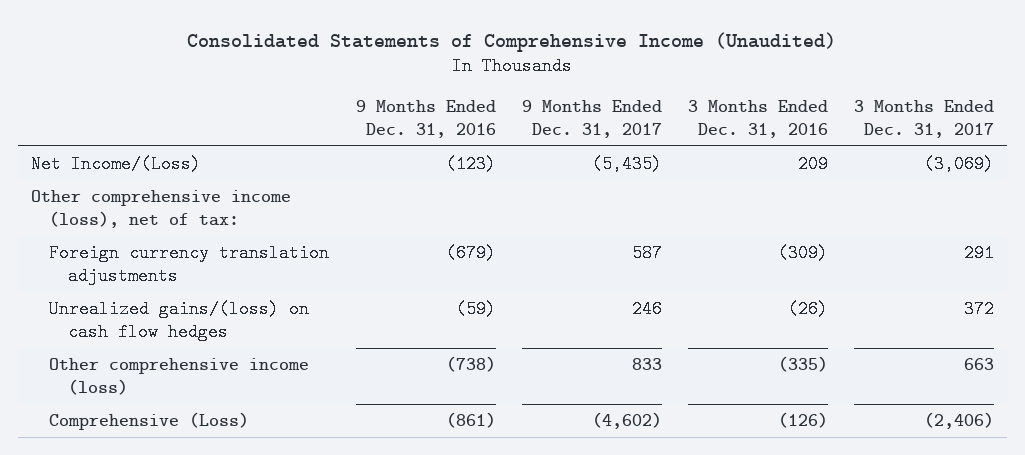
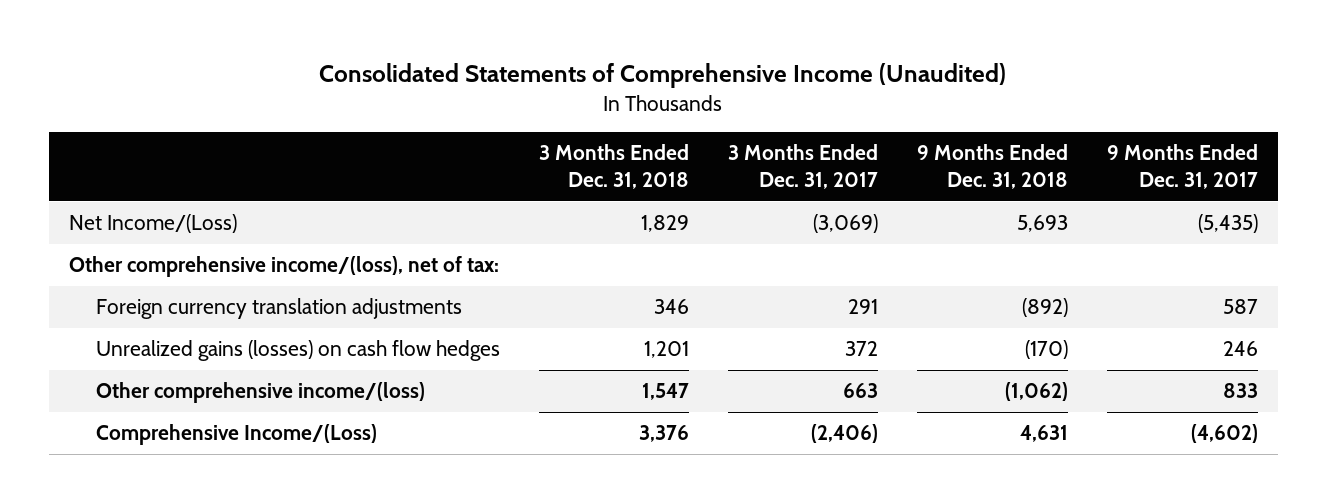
- | 9 Months Ended Dec. 31, 2016 | 9 Months Ended Dec. 31, 2017 | 3 Months Ended Dec. 31, 2016 | 3 Months Ended Dec. 31, 2017
+ | 3 Months Ended Dec. 31, 2018 | 3 Months Ended Dec. 31, 2017 | 9 Months Ended Dec. 31, 2018 | 9 Months Ended Dec. 31, 2017
- Other comprehensive income (loss), net of tax:
+ Other comprehensive income/(loss), net of tax:
- Unrealized gains/(loss) on cash flow hedges | (59) | 246 | (26) | 372
- Other comprehensive income (loss) | (738) | 833 | (335) | 663
- Comprehensive (Loss) | (861) | (4,602) | (126) | (2,406)
+ Unrealized gains (losses) on cash flow hedges | 1,201 | 372 | (170) | 246
+ Other comprehensive income/(loss) | 1,547 | 663 | (1,062) | 833
+ Comprehensive Income/(Loss) | 3,376 | (2,406) | 4,631 | (4,602)

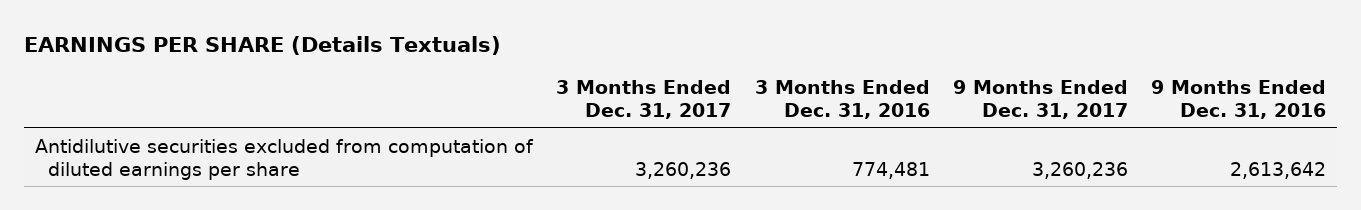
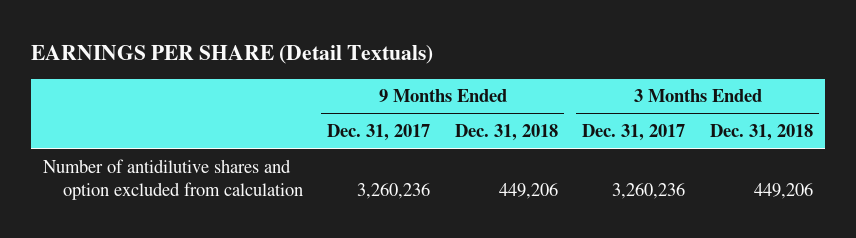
- EARNINGS PER SHARE (Details Textuals)
+ EARNINGS PER SHARE (Detail Textuals)
- | 3 Months Ended Dec. 31, 2017 | 3 Months Ended Dec. 31, 2016 | 9 Months Ended Dec. 31, 2017 | 9 Months Ended Dec. 31, 2016
+ | 9 Months Ended Dec. 31, 2017 | 9 Months Ended Dec. 31, 2018 | 3 Months Ended Dec. 31, 2017 | 3 Months Ended Dec. 31, 2018
- Antidilutive securities excluded from computation of diluted earnings per share | 3,260,236 | 774,481 | 3,260,236 | 2,613,642
+ Number of antidilutive shares and option excluded from calculation | 3,260,236 | 449,206 | 3,260,236 | 449,206

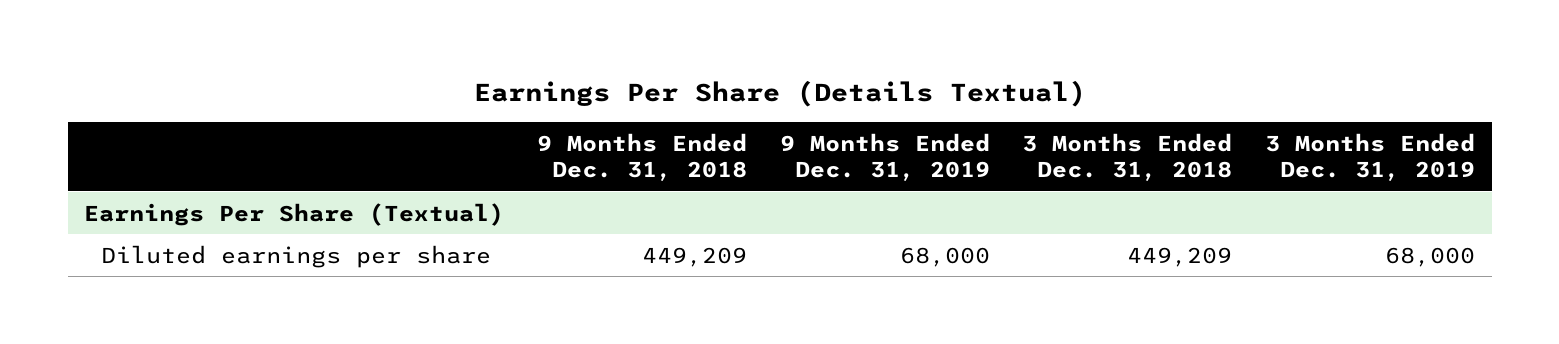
- EARNINGS PER SHARE (Detail Textuals)
+ Earnings Per Share (Details Textual)
- | 9 Months Ended Dec. 31, 2017 | 9 Months Ended Dec. 31, 2018 | 3 Months Ended Dec. 31, 2017 | 3 Months Ended Dec. 31, 2018
+ | 9 Months Ended Dec. 31, 2018 | 9 Months Ended Dec. 31, 2019 | 3 Months Ended Dec. 31, 2018 | 3 Months Ended Dec. 31, 2019
- Number of antidilutive shares and option excluded from calculation | 3,260,236 | 449,206 | 3,260,236 | 449,206
+ Earnings Per Share (Textual)
+ Diluted earnings per share | 449,209 | 68,000 | 449,209 | 68,000

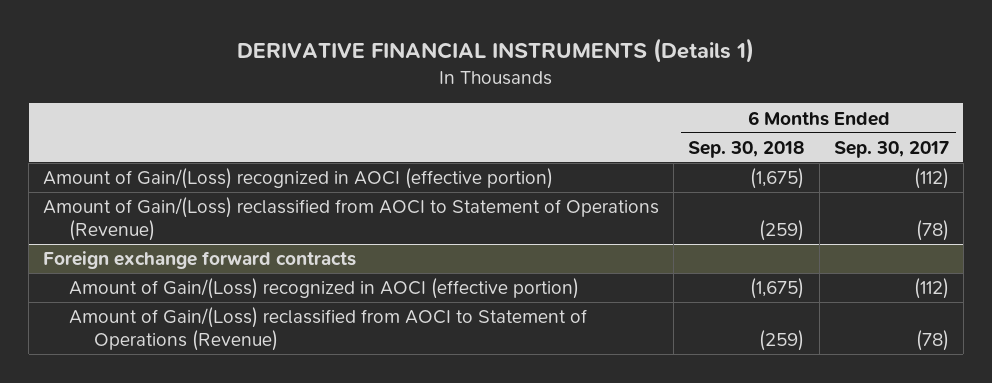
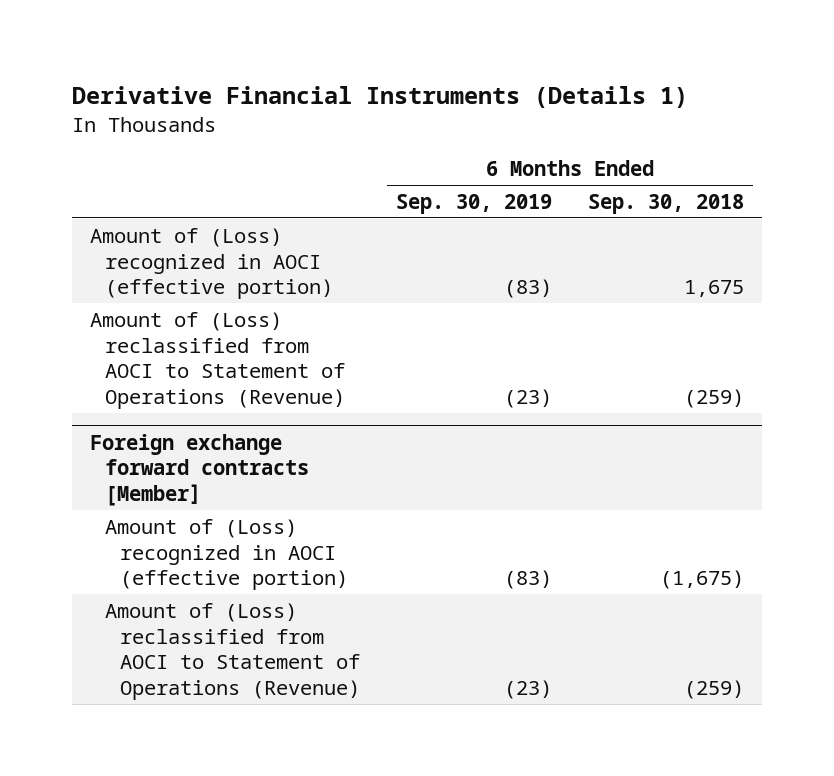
- DERIVATIVE FINANCIAL INSTRUMENTS (Details 1)
+ Derivative Financial Instruments (Details 1)
- | 6 Months Ended Sep. 30, 2018 | 6 Months Ended Sep. 30, 2017
+ | 6 Months Ended Sep. 30, 2019 | 6 Months Ended Sep. 30, 2018
- Amount of Gain/(Loss) recognized in AOCI (effective portion) | (1,675) | (112)
- Amount of Gain/(Loss) reclassified from AOCI to Statement of Operations (Revenue) | (259) | (78)
- Foreign exchange forward contracts
- Amount of Gain/(Loss) recognized in AOCI (effective portion) | (1,675) | (112)
- Amount of Gain/(Loss) reclassified from AOCI to Statement of Operations (Revenue) | (259) | (78)
+ Amount of (Loss) recognized in AOCI (effective portion) | (83) | 1,675
+ Amount of (Loss) reclassified from AOCI to Statement of Operations (Revenue) | (23) | (259)
+ Foreign exchange forward contracts [Member]
+ Amount of (Loss) recognized in AOCI (effective portion) | (83) | (1,675)
+ Amount of (Loss) reclassified from AOCI to Statement of Operations (Revenue) | (23) | (259)

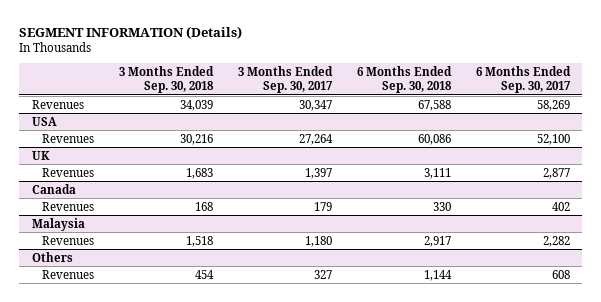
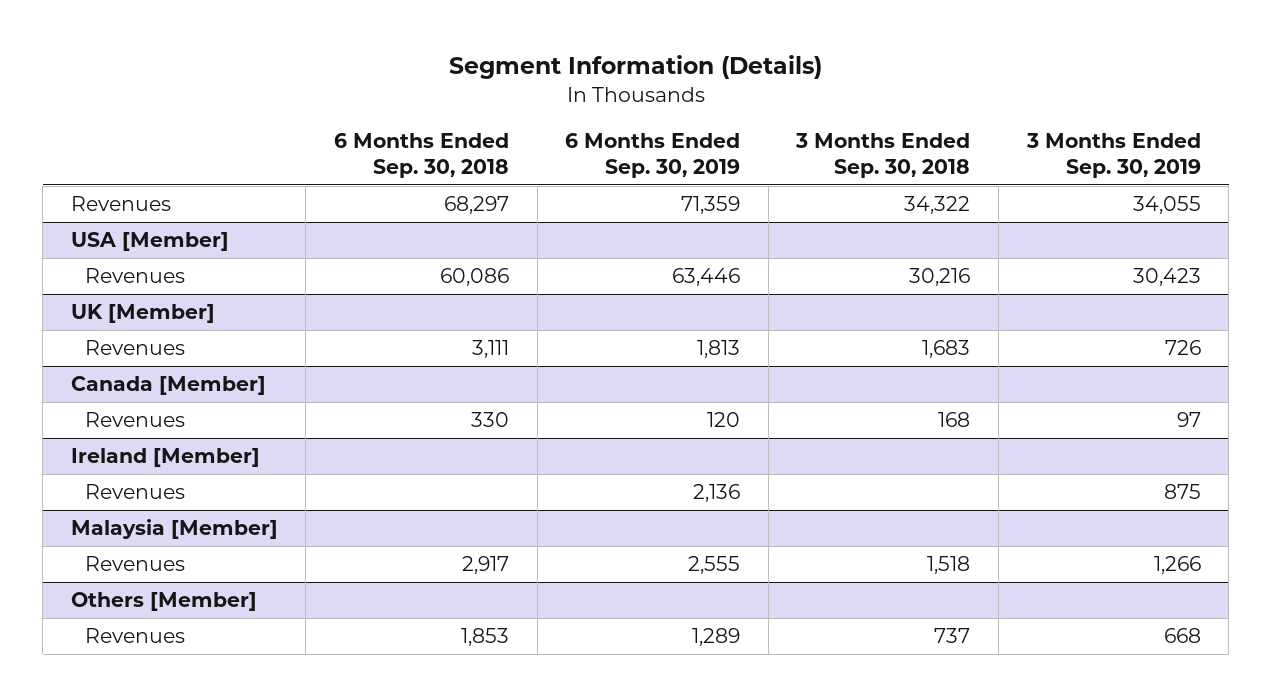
- SEGMENT INFORMATION (Details)
+ Segment Information (Details)
- | 3 Months Ended Sep. 30, 2018 | 3 Months Ended Sep. 30, 2017 | 6 Months Ended Sep. 30, 2018 | 6 Months Ended Sep. 30, 2017
+ | 6 Months Ended Sep. 30, 2018 | 6 Months Ended Sep. 30, 2019 | 3 Months Ended Sep. 30, 2018 | 3 Months Ended Sep. 30, 2019
- Revenues | 34,039 | 30,347 | 67,588 | 58,269
- USA
+ Revenues | 68,297 | 71,359 | 34,322 | 34,055
+ USA [Member]
- UK
+ UK [Member]
- Canada
+ Canada [Member]
- Malaysia
+ Ireland [Member]
+ Revenues | | 2,136 | | 875
+ Malaysia [Member]
- Others
- Revenues | 454 | 327 | 1,144 | 608
+ Others [Member]
+ Revenues | 1,853 | 1,289 | 737 | 668

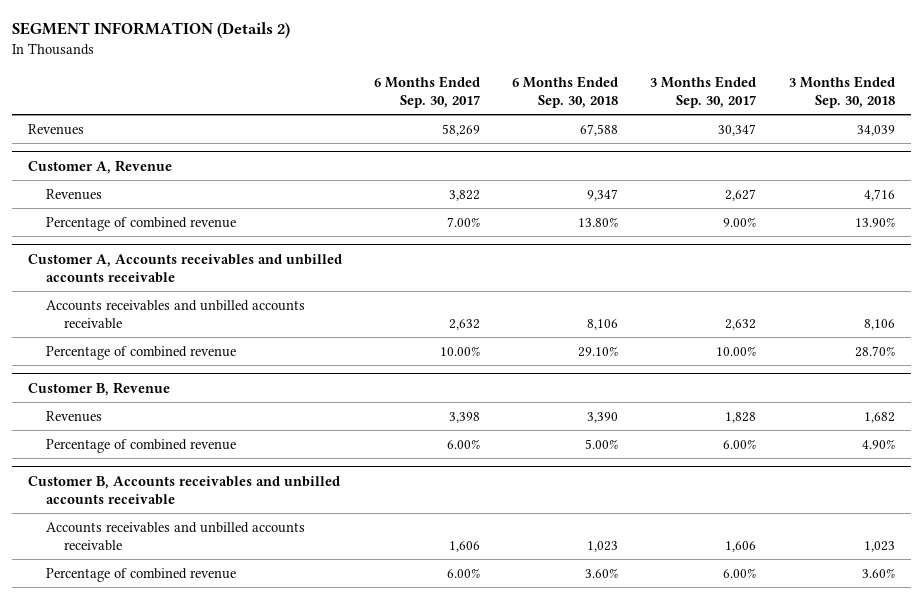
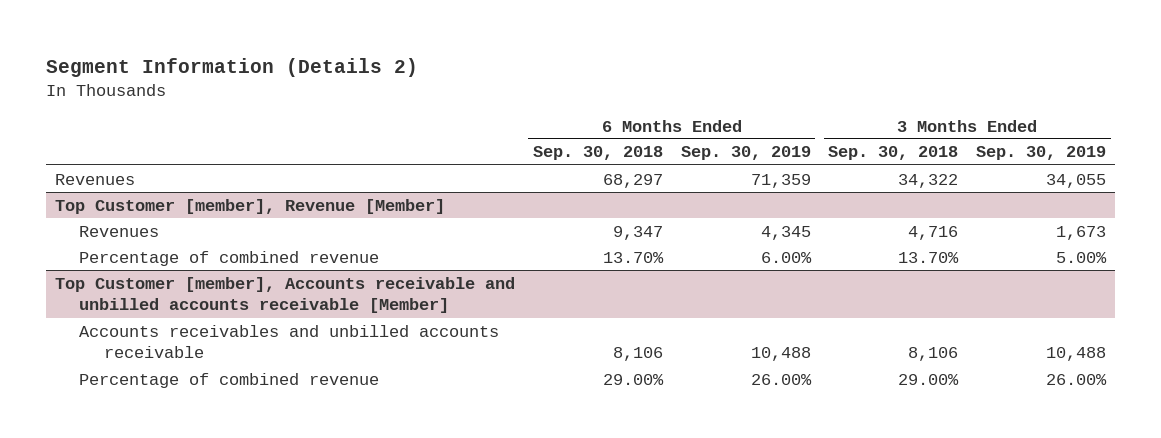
- SEGMENT INFORMATION (Details 2)
+ Segment Information (Details 2)
- | 6 Months Ended Sep. 30, 2017 | 6 Months Ended Sep. 30, 2018 | 3 Months Ended Sep. 30, 2017 | 3 Months Ended Sep. 30, 2018
+ | 6 Months Ended Sep. 30, 2018 | 6 Months Ended Sep. 30, 2019 | 3 Months Ended Sep. 30, 2018 | 3 Months Ended Sep. 30, 2019
- Revenues | 58,269 | 67,588 | 30,347 | 34,039
- Customer A, Revenue
+ Revenues | 68,297 | 71,359 | 34,322 | 34,055
+ Top Customer [member], Revenue [Member]
- Percentage of combined revenue | 7.00% | 13.80% | 9.00% | 13.90%
- Customer A, Accounts receivables and unbilled accounts receivable
+ Percentage of combined revenue | 13.70% | 6.00% | 13.70% | 5.00%
+ Top Customer [member], Accounts receivable and unbilled accounts receivable [Member]
- Percentage of combined revenue | 10.00% | 29.10% | 10.00% | 28.70%
- Customer B, Revenue
- Revenues | 3,398 | 3,390 | 1,828 | 1,682
- Percentage of combined revenue | 6.00% | 5.00% | 6.00% | 4.90%
- Customer B, Accounts receivables and unbilled accounts receivable
- Accounts receivables and unbilled accounts receivable | 1,606 | 1,023 | 1,606 | 1,023
- Percentage of combined revenue | 6.00% | 3.60% | 6.00% | 3.60%
+ Percentage of combined revenue | 29.00% | 26.00% | 29.00% | 26.00%

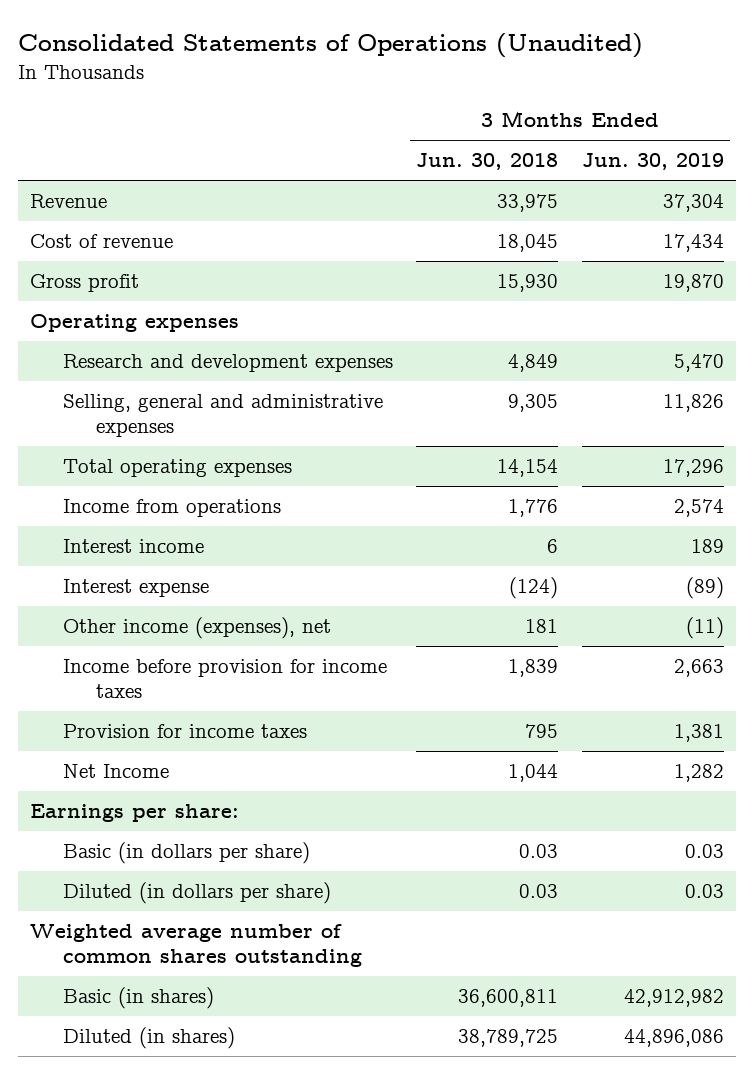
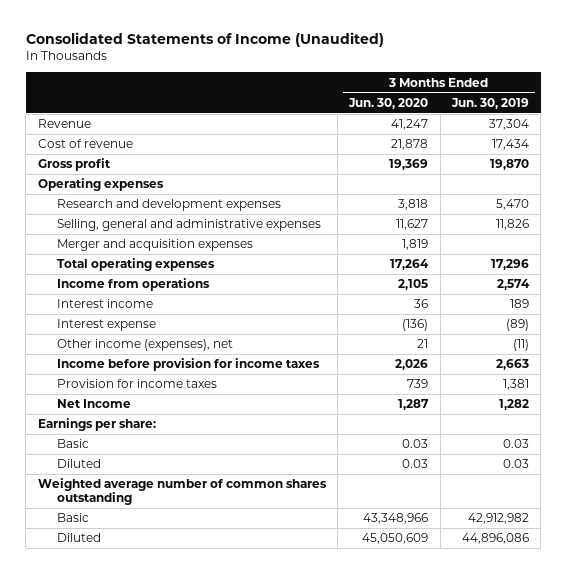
- Consolidated Statements of Operations (Unaudited)
+ Consolidated Statements of Income (Unaudited)
- | 3 Months Ended Jun. 30, 2018 | 3 Months Ended Jun. 30, 2019
+ | 3 Months Ended Jun. 30, 2020 | 3 Months Ended Jun. 30, 2019
+ Merger and acquisition expenses | 1,819 |
- Basic (in dollars per share) | 0.03 | 0.03
- Diluted (in dollars per share) | 0.03 | 0.03
+ Basic | 0.03 | 0.03
+ Diluted | 0.03 | 0.03
- Basic (in shares) | 36,600,811 | 42,912,982
- Diluted (in shares) | 38,789,725 | 44,896,086
+ Basic | 43,348,966 | 42,912,982
+ Diluted | 45,050,609 | 44,896,086

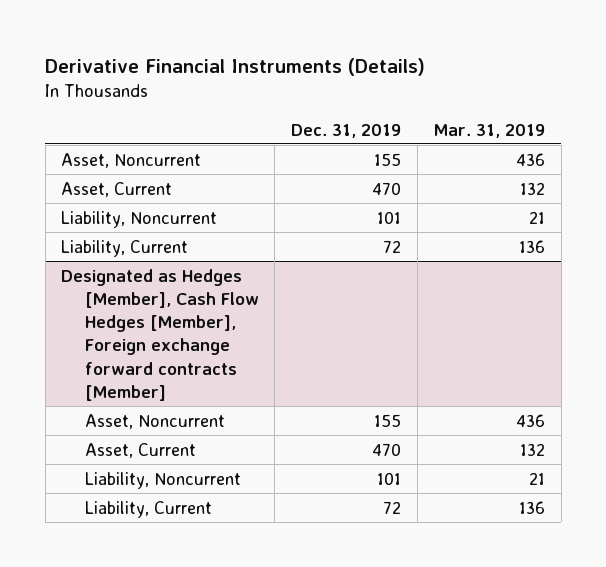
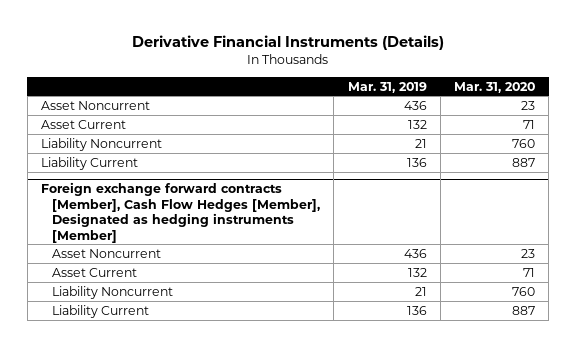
- | Dec. 31, 2019 | Mar. 31, 2019
+ | Mar. 31, 2019 | Mar. 31, 2020
- Asset, Noncurrent | 155 | 436
- Asset, Current | 470 | 132
- Liability, Noncurrent | 101 | 21
- Liability, Current | 72 | 136
- Designated as Hedges [Member], Cash Flow Hedges [Member], Foreign exchange forward contracts [Member]
- Asset, Noncurrent | 155 | 436
- Asset, Current | 470 | 132
- Liability, Noncurrent | 101 | 21
- Liability, Current | 72 | 136
+ Asset Noncurrent | 436 | 23
+ Asset Current | 132 | 71
+ Liability Noncurrent | 21 | 760
+ Liability Current | 136 | 887
+ Foreign exchange forward contracts [Member], Cash Flow Hedges [Member], Designated as hedging instruments [Member]
+ Asset Noncurrent | 436 | 23
+ Asset Current | 132 | 71
+ Liability Noncurrent | 21 | 760
+ Liability Current | 136 | 887

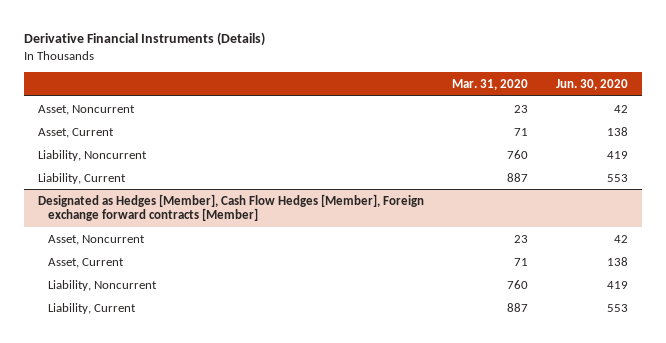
- | Mar. 31, 2019 | Mar. 31, 2020
+ | Mar. 31, 2020 | Jun. 30, 2020
- Asset Noncurrent | 436 | 23
- Asset Current | 132 | 71
- Liability Noncurrent | 21 | 760
- Liability Current | 136 | 887
- Foreign exchange forward contracts [Member], Cash Flow Hedges [Member], Designated as hedging instruments [Member]
- Asset Noncurrent | 436 | 23
- Asset Current | 132 | 71
- Liability Noncurrent | 21 | 760
- Liability Current | 136 | 887
+ Asset, Noncurrent | 23 | 42
+ Asset, Current | 71 | 138
+ Liability, Noncurrent | 760 | 419
+ Liability, Current | 887 | 553
+ Designated as Hedges [Member], Cash Flow Hedges [Member], Foreign exchange forward contracts [Member]
+ Asset, Noncurrent | 23 | 42
+ Asset, Current | 71 | 138
+ Liability, Noncurrent | 760 | 419
+ Liability, Current | 887 | 553

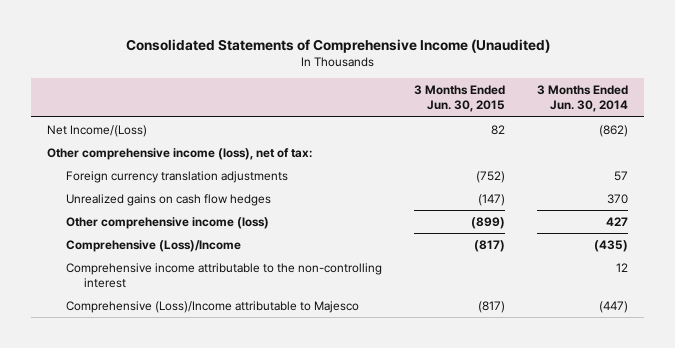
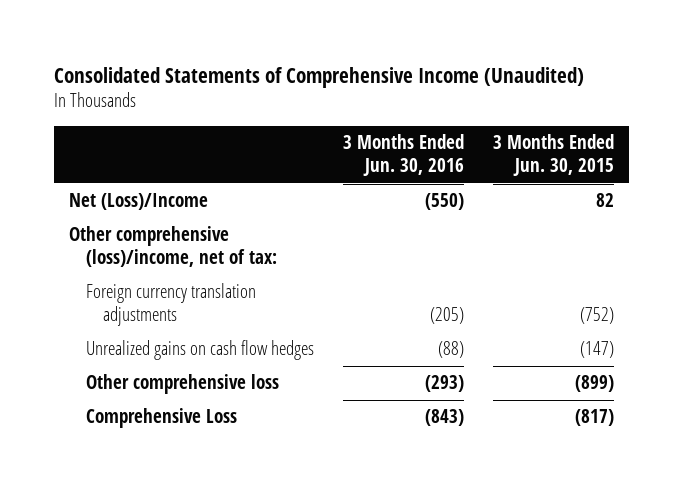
- | 3 Months Ended Jun. 30, 2015 | 3 Months Ended Jun. 30, 2014
+ | 3 Months Ended Jun. 30, 2016 | 3 Months Ended Jun. 30, 2015
- Net Income/(Loss) | 82 | (862)
- Other comprehensive income (loss), net of tax:
+ Net (Loss)/Income | (550) | 82
+ Other comprehensive (loss)/income, net of tax:
- Other comprehensive income (loss) | (899) | 427
- Comprehensive (Loss)/Income | (817) | (435)
- Comprehensive income attributable to the non-controlling interest | | 12
- Comprehensive (Loss)/Income attributable to Majesco | (817) | (447)
+ Other comprehensive loss | (293) | (899)
+ Comprehensive Loss | (843) | (817)

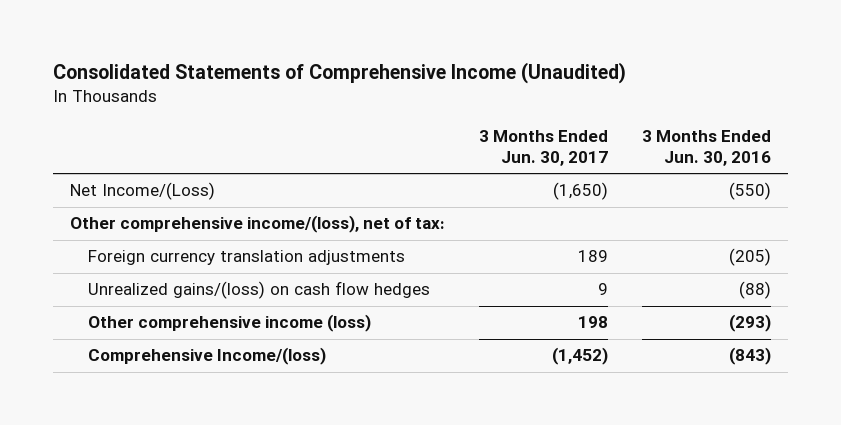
- | 3 Months Ended Jun. 30, 2016 | 3 Months Ended Jun. 30, 2015
+ | 3 Months Ended Jun. 30, 2017 | 3 Months Ended Jun. 30, 2016
- Net (Loss)/Income | (550) | 82
- Other comprehensive (loss)/income, net of tax:
+ Net Income/(Loss) | (1,650) | (550)
+ Other comprehensive income/(loss), net of tax:
- Unrealized gains on cash flow hedges | (88) | (147)
- Other comprehensive loss | (293) | (899)
- Comprehensive Loss | (843) | (817)
+ Unrealized gains/(loss) on cash flow hedges | 9 | (88)
+ Other comprehensive income (loss) | 198 | (293)
+ Comprehensive Income/(loss) | (1,452) | (843)

